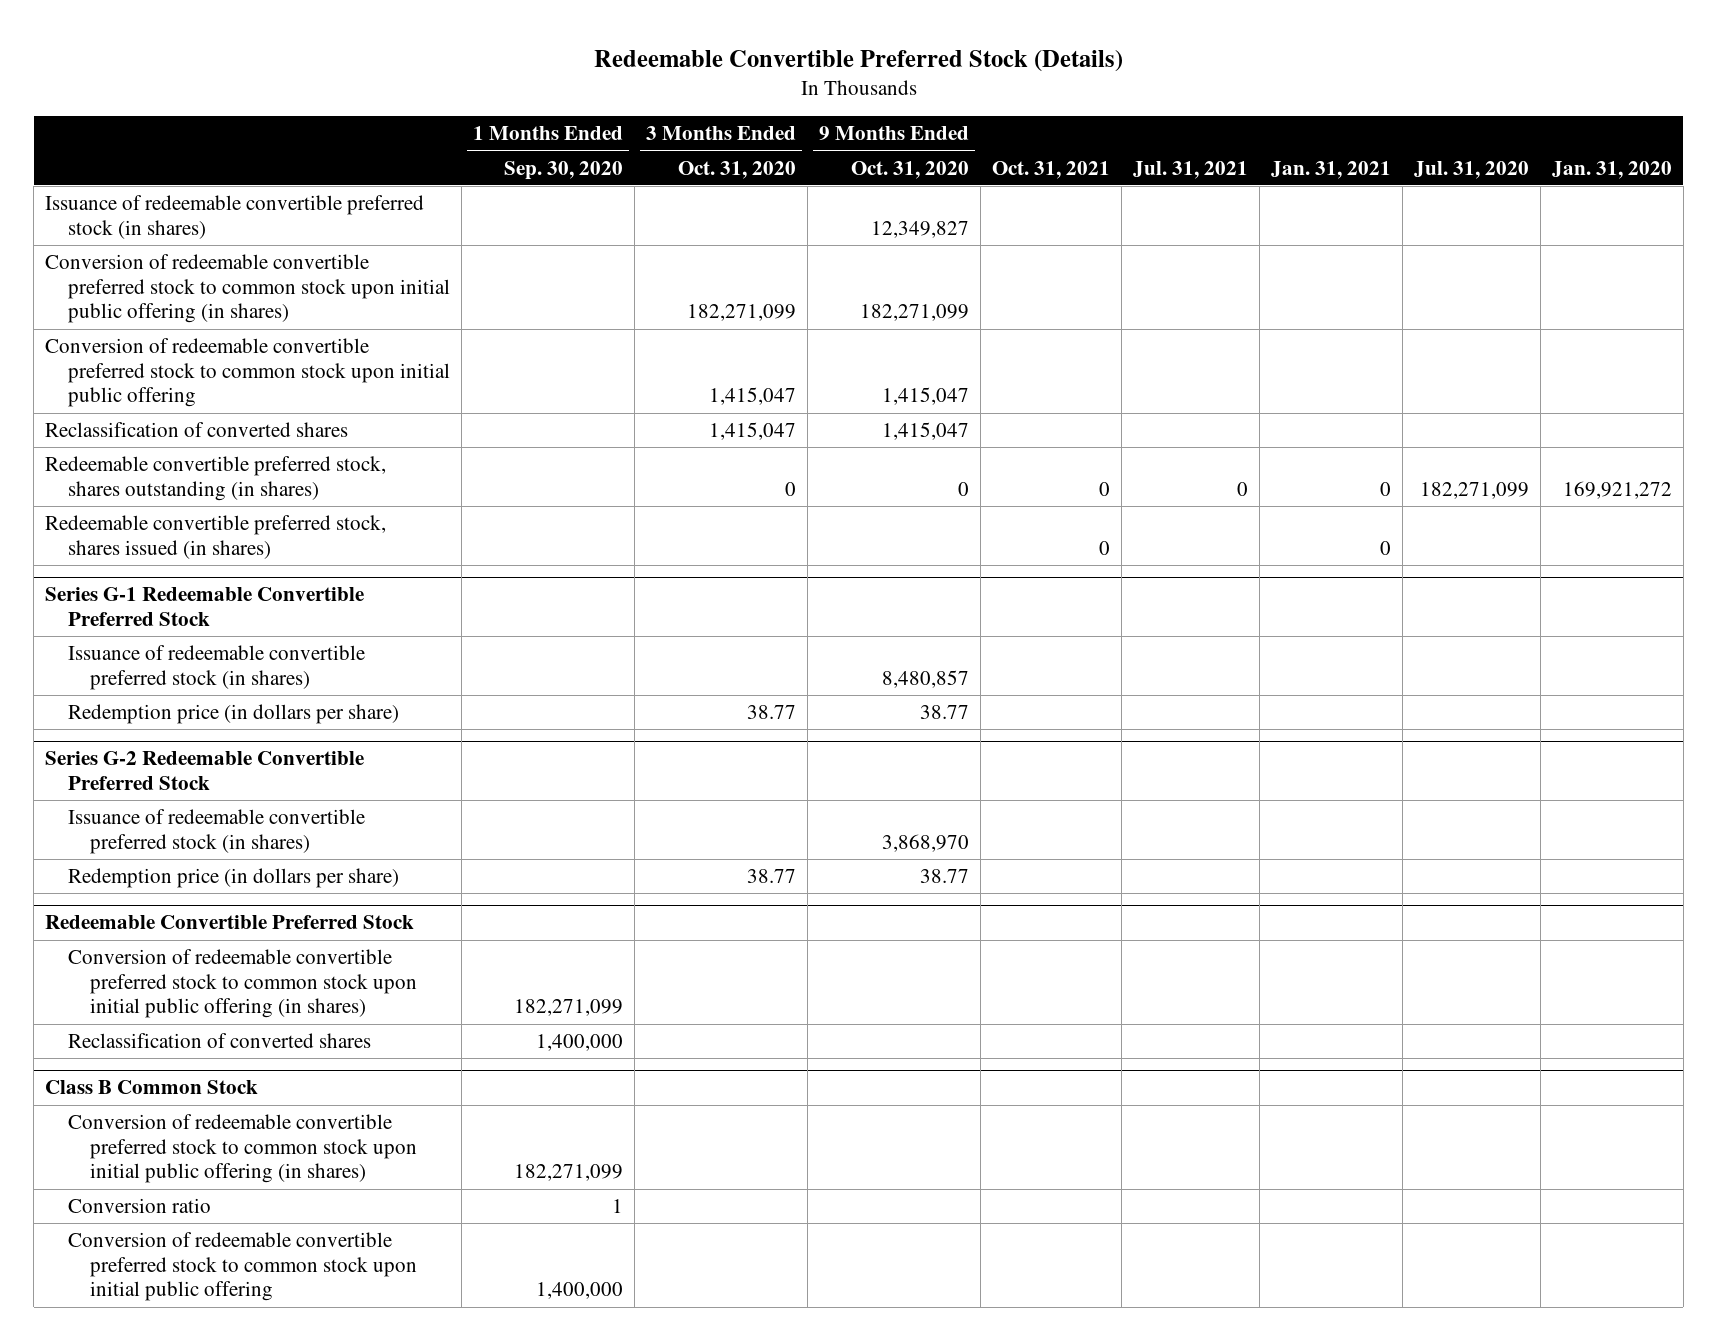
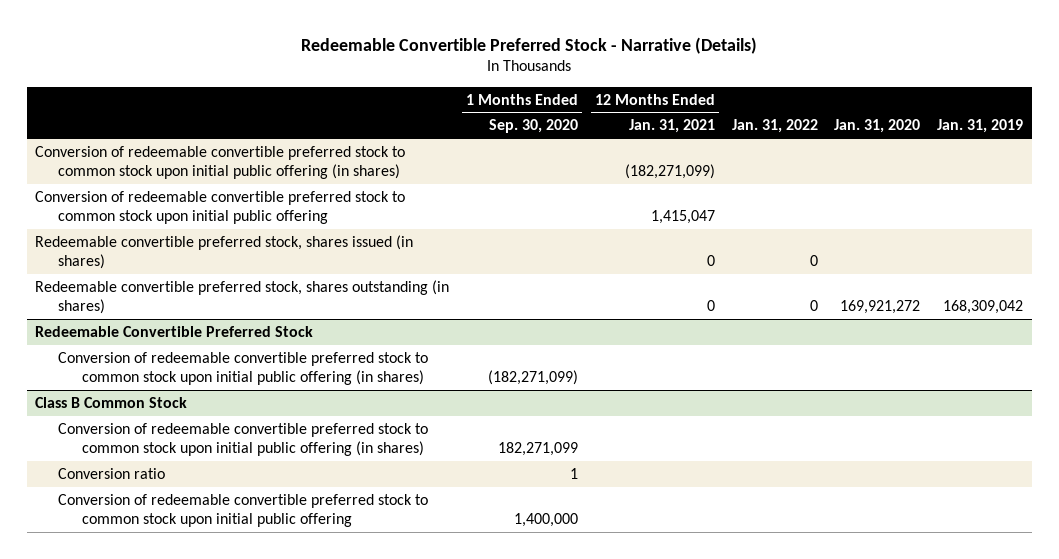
- Redeemable Convertible Preferred Stock (Details)
+ Redeemable Convertible Preferred Stock - Narrative (Details)
- | 1 Months Ended Sep. 30, 2020 | 3 Months Ended Oct. 31, 2020 | 9 Months Ended Oct. 31, 2020 | Oct. 31, 2021 | Jul. 31, 2021 | Jan. 31, 2021 | Jul. 31, 2020 | Jan. 31, 2020
+ | 1 Months Ended Sep. 30, 2020 | 12 Months Ended Jan. 31, 2021 | Jan. 31, 2022 | Jan. 31, 2020 | Jan. 31, 2019
- Issuance of redeemable convertible preferred stock (in shares) | | | 12,349,827 | | | | |
- Reclassification of converted shares | | 1,415,047 | 1,415,047 | | | | |
- Series G-1 Redeemable Convertible Preferred Stock
- Issuance of redeemable convertible preferred stock (in shares) | | | 8,480,857 | | | | |
- Redemption price (in dollars per share) | | 38.77 | 38.77 | | | | |
- Series G-2 Redeemable Convertible Preferred Stock
- Issuance of redeemable convertible preferred stock (in shares) | | | 3,868,970 | | | | |
- Redemption price (in dollars per share) | | 38.77 | 38.77 | | | | |
moved down: Redeemable convertible preferred stock, shares outstanding (in shares) | | 0 | 0 | 169,921,272 | 168,309,042
@ Redeemable Convertible Preferred Stock
- Conversion of redeemable convertible preferred stock to common stock upon initial public offering (in shares) | 182,271,099 | | | | | | |
- Reclassification of converted shares | 1,400,000 | | | | | | |
+ Conversion of redeemable convertible preferred stock to common stock upon initial public offering (in shares) | (182,271,099) | | | |

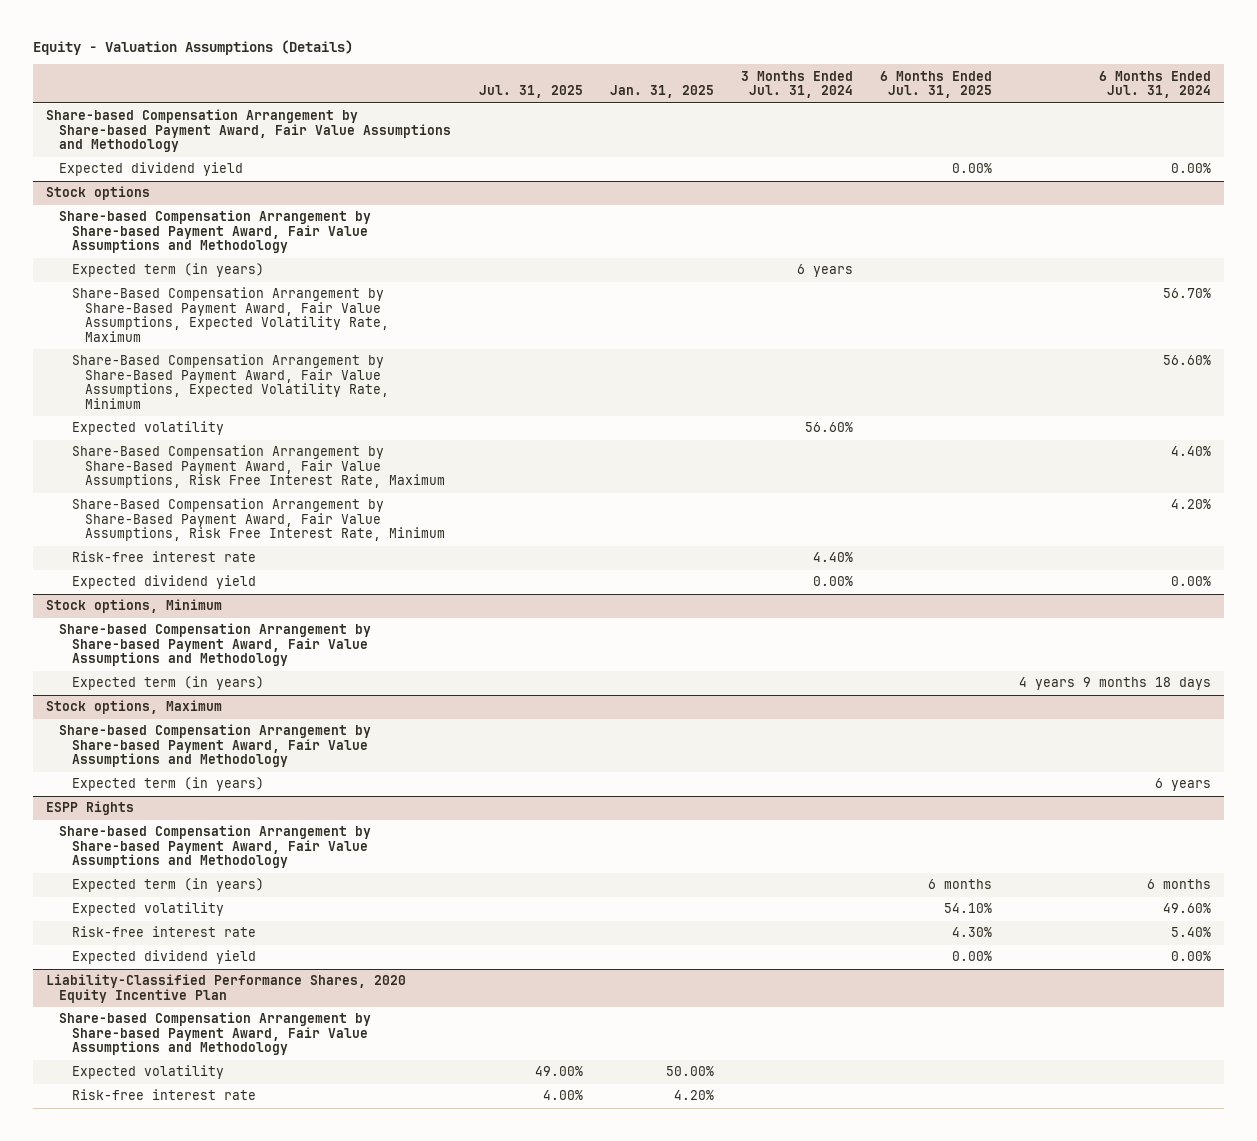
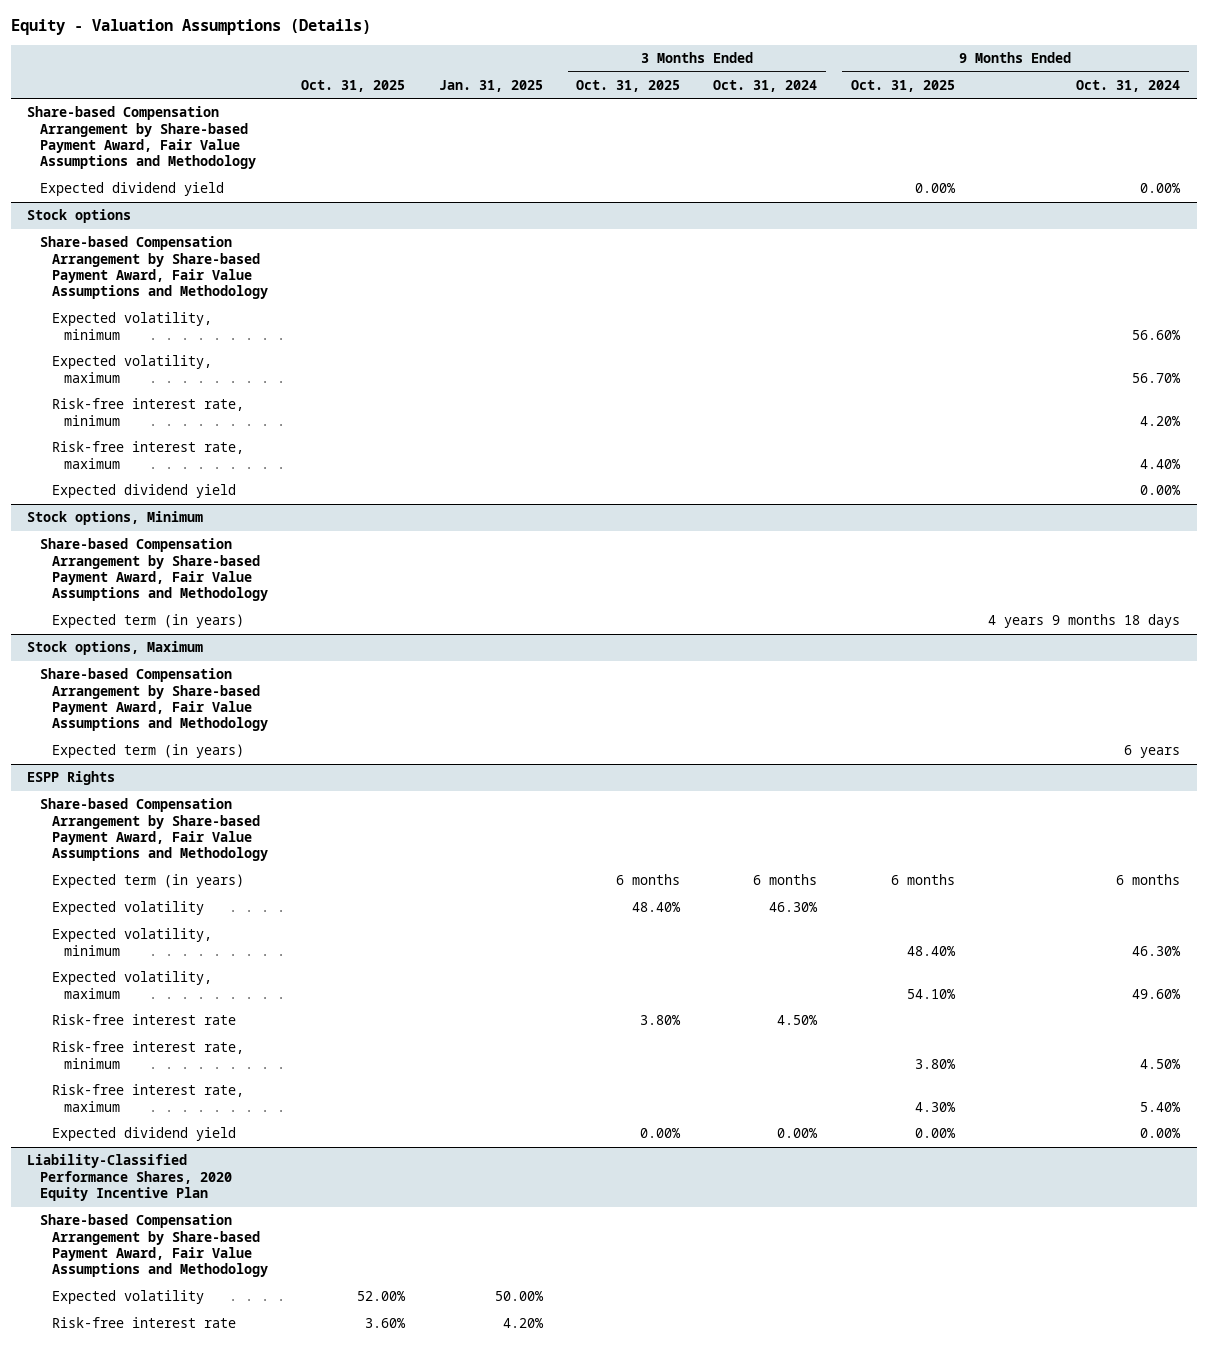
- | Jul. 31, 2025 | Jan. 31, 2025 | 3 Months Ended Jul. 31, 2024 | 6 Months Ended Jul. 31, 2025 | 6 Months Ended Jul. 31, 2024
+ | Oct. 31, 2025 | Jan. 31, 2025 | 3 Months Ended Oct. 31, 2025 | 3 Months Ended Oct. 31, 2024 | 9 Months Ended Oct. 31, 2025 | 9 Months Ended Oct. 31, 2024
@ Stock options
- Expected term (in years) | | | 6 years | |
- Share-Based Compensation Arrangement by Share-Based Payment Award, Fair Value Assumptions, Expected Volatility Rate, Maximum | | | | | 56.70%
- Share-Based Compensation Arrangement by Share-Based Payment Award, Fair Value Assumptions, Expected Volatility Rate, Minimum | | | | | 56.60%
- Expected volatility | | | 56.60% | |
- Share-Based Compensation Arrangement by Share-Based Payment Award, Fair Value Assumptions, Risk Free Interest Rate, Maximum | | | | | 4.40%
- Share-Based Compensation Arrangement by Share-Based Payment Award, Fair Value Assumptions, Risk Free Interest Rate, Minimum | | | | | 4.20%
- Risk-free interest rate | | | 4.40% | |
+ Expected volatility, minimum | | | | | | 56.60%
+ Expected volatility, maximum | | | | | | 56.70%
+ Risk-free interest rate, minimum | | | | | | 4.20%
+ Risk-free interest rate, maximum | | | | | | 4.40%
@ ESPP Rights
+ Expected volatility, minimum | | | | | 48.40% | 46.30%
+ Expected volatility, maximum | | | | | 54.10% | 49.60%
+ Risk-free interest rate, minimum | | | | | 3.80% | 4.50%
+ Risk-free interest rate, maximum | | | | | 4.30% | 5.40%

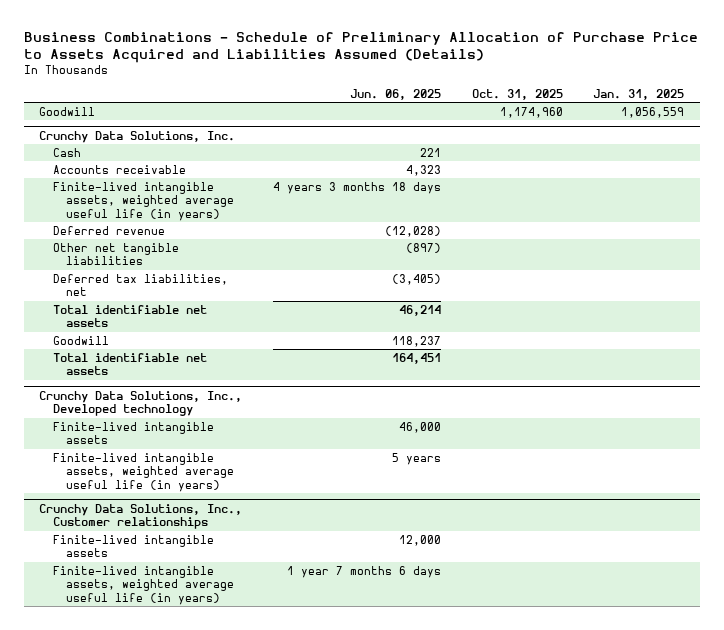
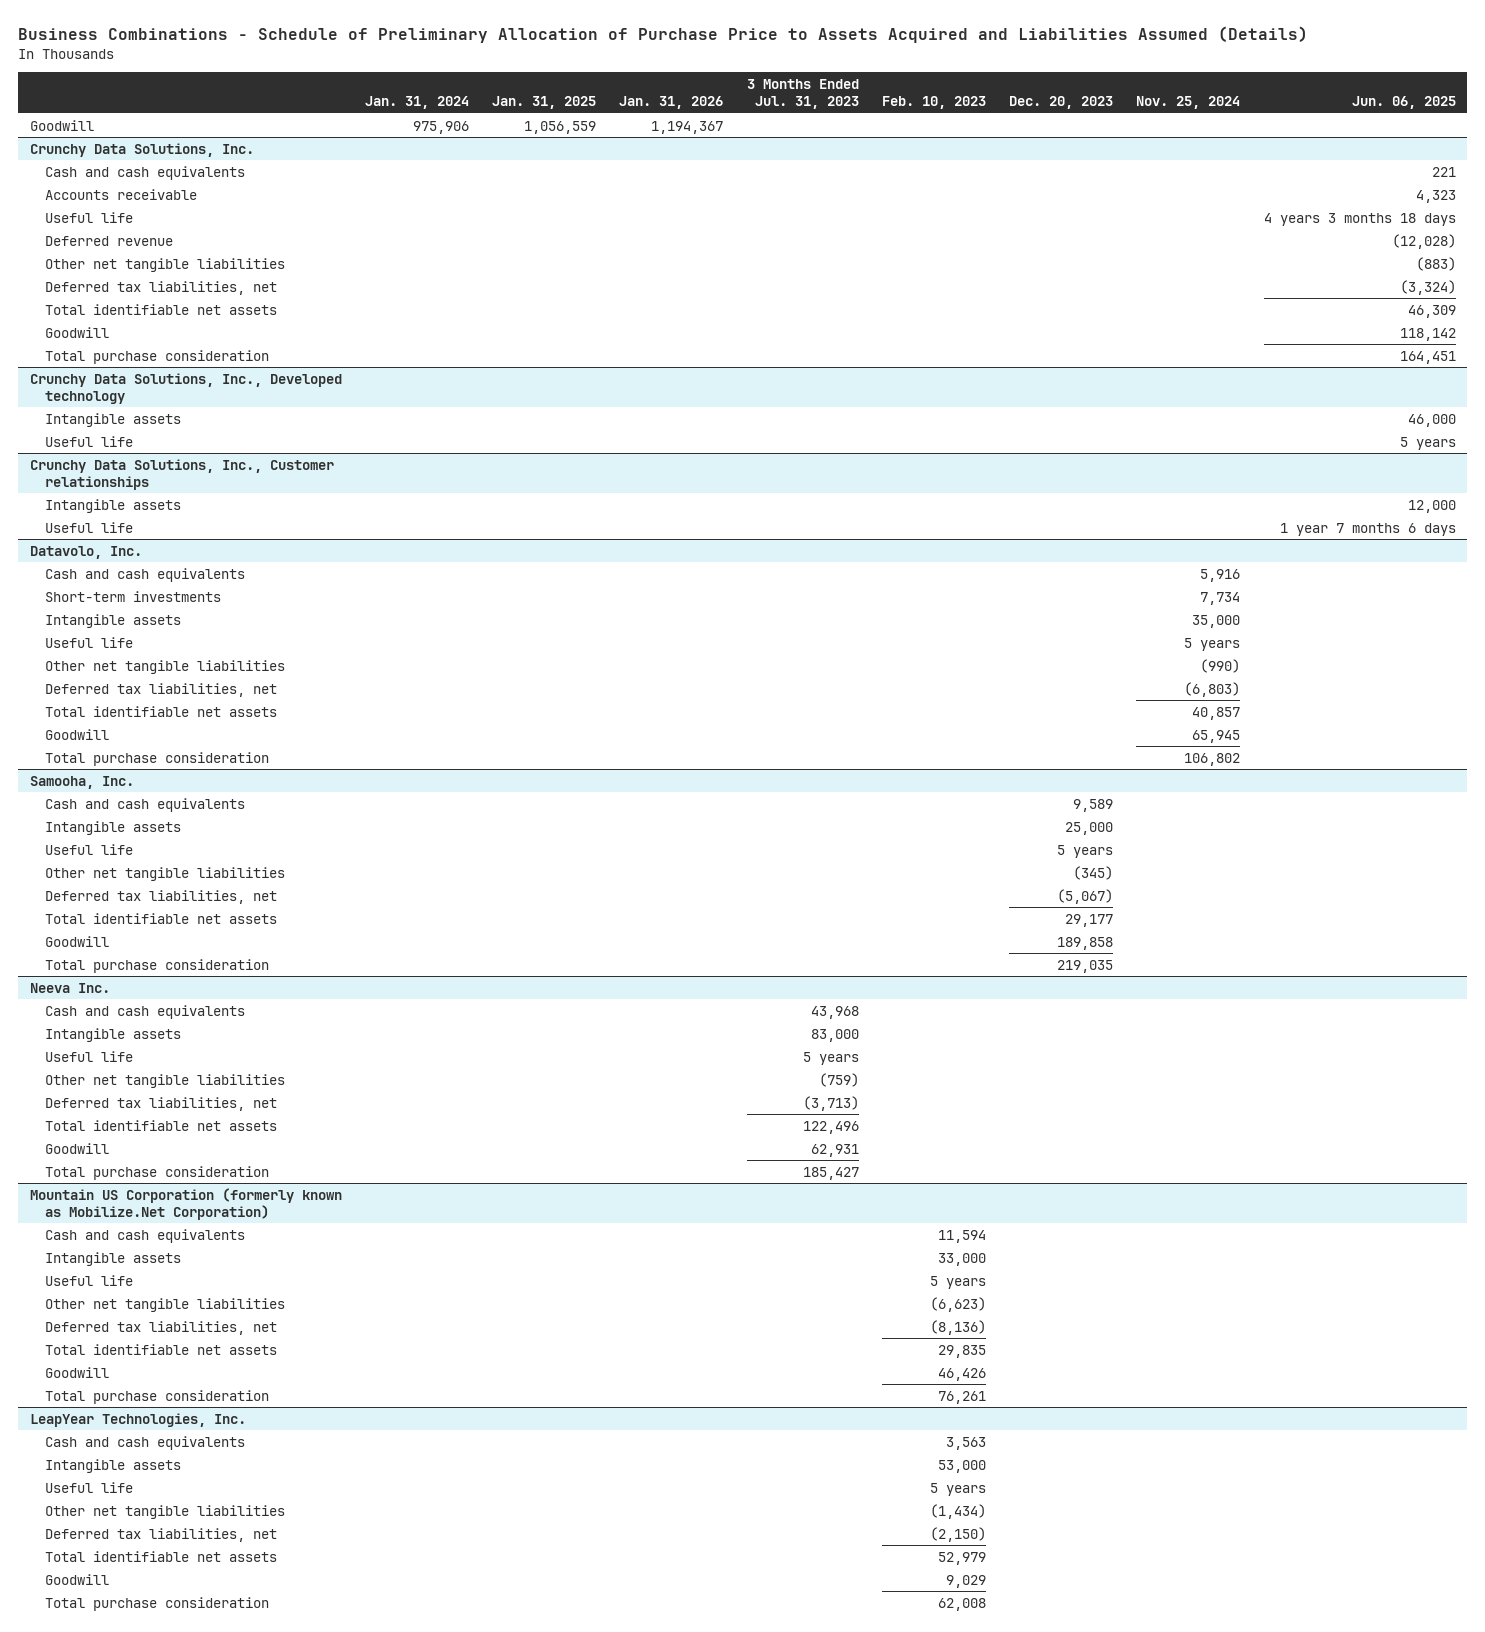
- | Jun. 06, 2025 | Oct. 31, 2025 | Jan. 31, 2025
+ | Jan. 31, 2024 | Jan. 31, 2025 | Jan. 31, 2026 | 3 Months Ended Jul. 31, 2023 | Feb. 10, 2023 | Dec. 20, 2023 | Nov. 25, 2024 | Jun. 06, 2025
@ Crunchy Data Solutions, Inc.
- Cash | 221 | |
+ Cash and cash equivalents | | | | | | | | 221
- Finite-lived intangible assets, weighted average useful life (in years) | 4 years 3 months 18 days | |
+ Useful life | | | | | | | | 4 years 3 months 18 days
- Other net tangible liabilities | (897) | |
- Deferred tax liabilities, net | (3,405) | |
- Total identifiable net assets | 46,214 | |
- Goodwill | 118,237 | |
- Total identifiable net assets | 164,451 | |
+ Other net tangible liabilities | | | | | | | | (883)
+ Deferred tax liabilities, net | | | | | | | | (3,324)
+ Total identifiable net assets | | | | | | | | 46,309
+ Goodwill | | | | | | | | 118,142
+ Total purchase consideration | | | | | | | | 164,451
@ Crunchy Data Solutions, Inc., Developed technology
- Finite-lived intangible assets | 46,000 | |
- Finite-lived intangible assets, weighted average useful life (in years) | 5 years | |
+ Intangible assets | | | | | | | | 46,000
+ Useful life | | | | | | | | 5 years
@ Crunchy Data Solutions, Inc., Customer relationships
- Finite-lived intangible assets | 12,000 | |
- Finite-lived intangible assets, weighted average useful life (in years) | 1 year 7 months 6 days | |
+ Intangible assets | | | | | | | | 12,000
+ Useful life | | | | | | | | 1 year 7 months 6 days
+ Datavolo, Inc.
+ Cash and cash equivalents | | | | | | | 5,916 |
+ Short-term investments | | | | | | | 7,734 |
+ Intangible assets | | | | | | | 35,000 |
+ Useful life | | | | | | | 5 years |
+ Other net tangible liabilities | | | | | | | (990) |
+ Deferred tax liabilities, net | | | | | | | (6,803) |
+ Total identifiable net assets | | | | | | | 40,857 |
+ Goodwill | | | | | | | 65,945 |
+ Total purchase consideration | | | | | | | 106,802 |
+ Samooha, Inc.
+ Cash and cash equivalents | | | | | | 9,589 | |
+ Intangible assets | | | | | | 25,000 | |
+ Useful life | | | | | | 5 years | |
+ Other net tangible liabilities | | | | | | (345) | |
+ Deferred tax liabilities, net | | | | | | (5,067) | |
+ Total identifiable net assets | | | | | | 29,177 | |
+ Goodwill | | | | | | 189,858 | |
+ Total purchase consideration | | | | | | 219,035 | |
+ Neeva Inc.
+ Cash and cash equivalents | | | | 43,968 | | | |
+ Intangible assets | | | | 83,000 | | | |
+ Useful life | | | | 5 years | | | |
+ Other net tangible liabilities | | | | (759) | | | |
+ Deferred tax liabilities, net | | | | (3,713) | | | |
+ Total identifiable net assets | | | | 122,496 | | | |
+ Goodwill | | | | 62,931 | | | |
+ Total purchase consideration | | | | 185,427 | | | |
+ Mountain US Corporation (formerly known as Mobilize.Net Corporation)
+ Cash and cash equivalents | | | | | 11,594 | | |
+ Intangible assets | | | | | 33,000 | | |
+ Useful life | | | | | 5 years | | |
+ Other net tangible liabilities | | | | | (6,623) | | |
+ Deferred tax liabilities, net | | | | | (8,136) | | |
+ Total identifiable net assets | | | | | 29,835 | | |
+ Goodwill | | | | | 46,426 | | |
+ Total purchase consideration | | | | | 76,261 | | |
+ LeapYear Technologies, Inc.
+ Cash and cash equivalents | | | | | 3,563 | | |
+ Intangible assets | | | | | 53,000 | | |
+ Useful life | | | | | 5 years | | |
+ Other net tangible liabilities | | | | | (1,434) | | |
+ Deferred tax liabilities, net | | | | | (2,150) | | |
+ Total identifiable net assets | | | | | 52,979 | | |
+ Goodwill | | | | | 9,029 | | |
+ Total purchase consideration | | | | | 62,008 | | |

